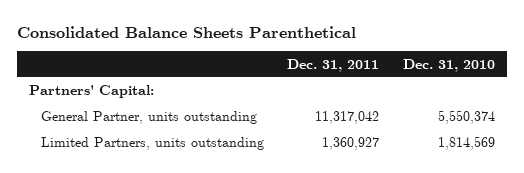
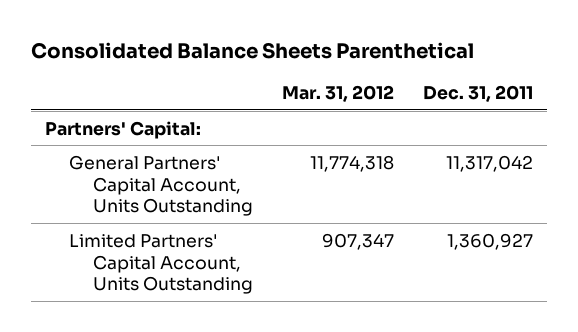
- | Dec. 31, 2011 | Dec. 31, 2010
+ | Mar. 31, 2012 | Dec. 31, 2011
- General Partner, units outstanding | 11,317,042 | 5,550,374
- Limited Partners, units outstanding | 1,360,927 | 1,814,569
+ General Partners' Capital Account, Units Outstanding | 11,774,318 | 11,317,042
+ Limited Partners' Capital Account, Units Outstanding | 907,347 | 1,360,927

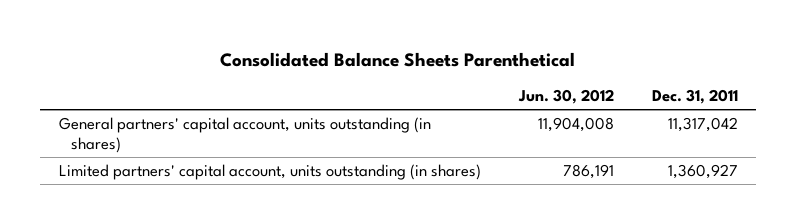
- | Mar. 31, 2012 | Dec. 31, 2011
+ | Jun. 30, 2012 | Dec. 31, 2011
- Partners' Capital:
- General Partners' Capital Account, Units Outstanding | 11,774,318 | 11,317,042
- Limited Partners' Capital Account, Units Outstanding | 907,347 | 1,360,927
+ General partners' capital account, units outstanding (in shares) | 11,904,008 | 11,317,042
+ Limited partners' capital account, units outstanding (in shares) | 786,191 | 1,360,927

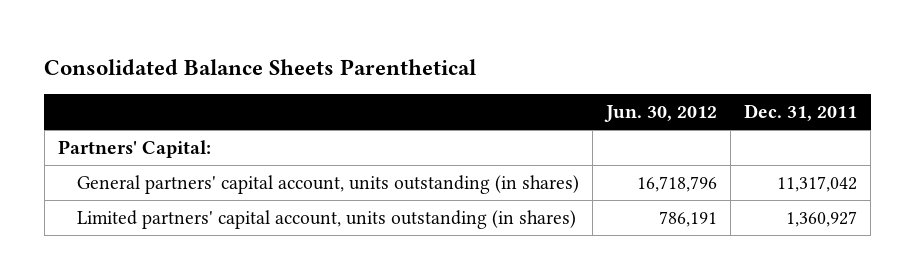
- General partners' capital account, units outstanding (in shares) | 11,904,008 | 11,317,042
+ Partners' Capital:
+ General partners' capital account, units outstanding (in shares) | 16,718,796 | 11,317,042

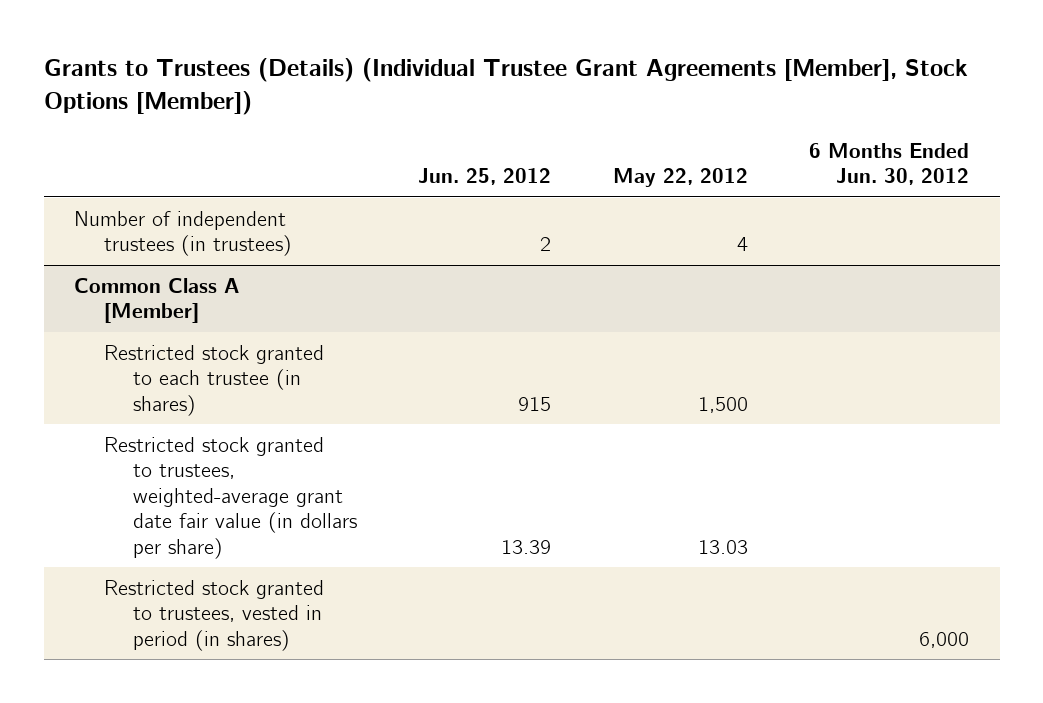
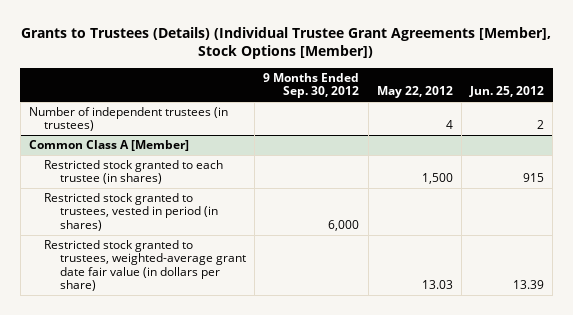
- | Jun. 25, 2012 | May 22, 2012 | 6 Months Ended Jun. 30, 2012
+ | 9 Months Ended Sep. 30, 2012 | May 22, 2012 | Jun. 25, 2012
@ Common Class A [Member]
moved down: Restricted stock granted to trustees, weighted-average grant date fair value (in dollars per share) | | 13.03 | 13.39

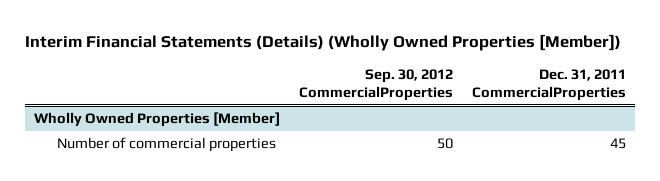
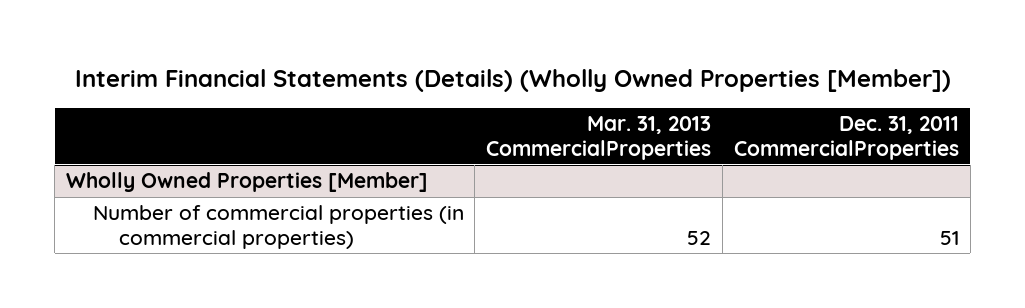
- | Sep. 30, 2012 CommercialProperties | Dec. 31, 2011 CommercialProperties
+ | Mar. 31, 2013 CommercialProperties | Dec. 31, 2011 CommercialProperties
@ Wholly Owned Properties [Member]
- Number of commercial properties | 50 | 45
+ Number of commercial properties (in commercial properties) | 52 | 51

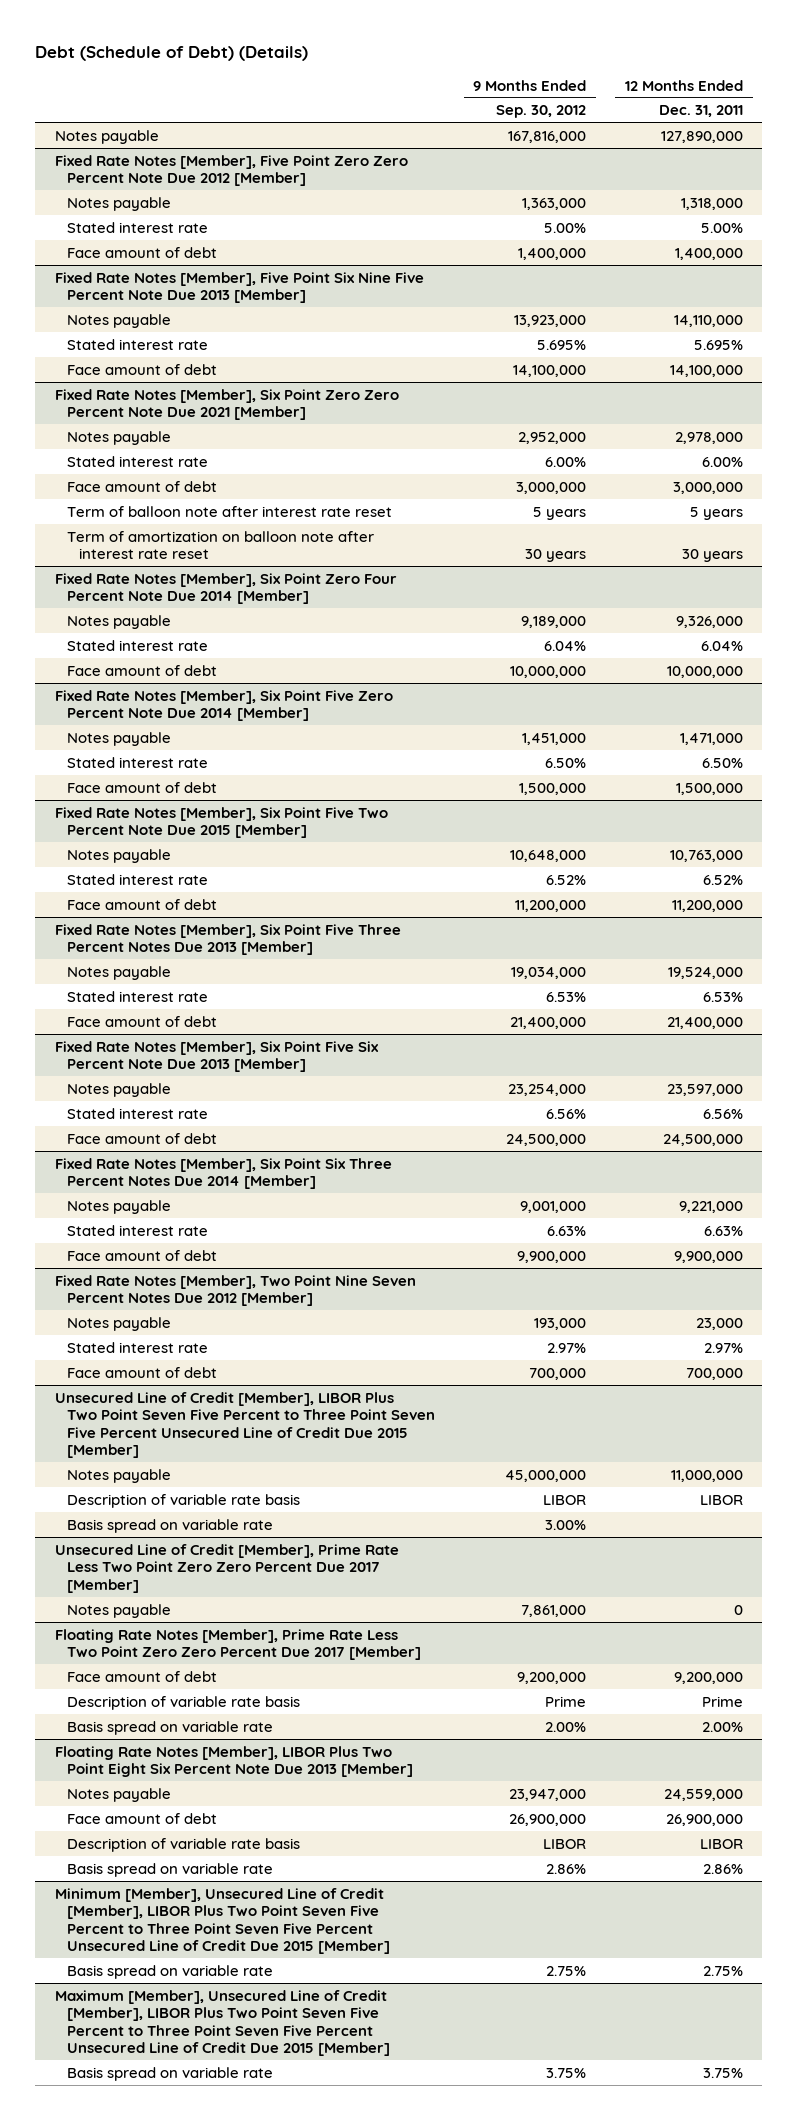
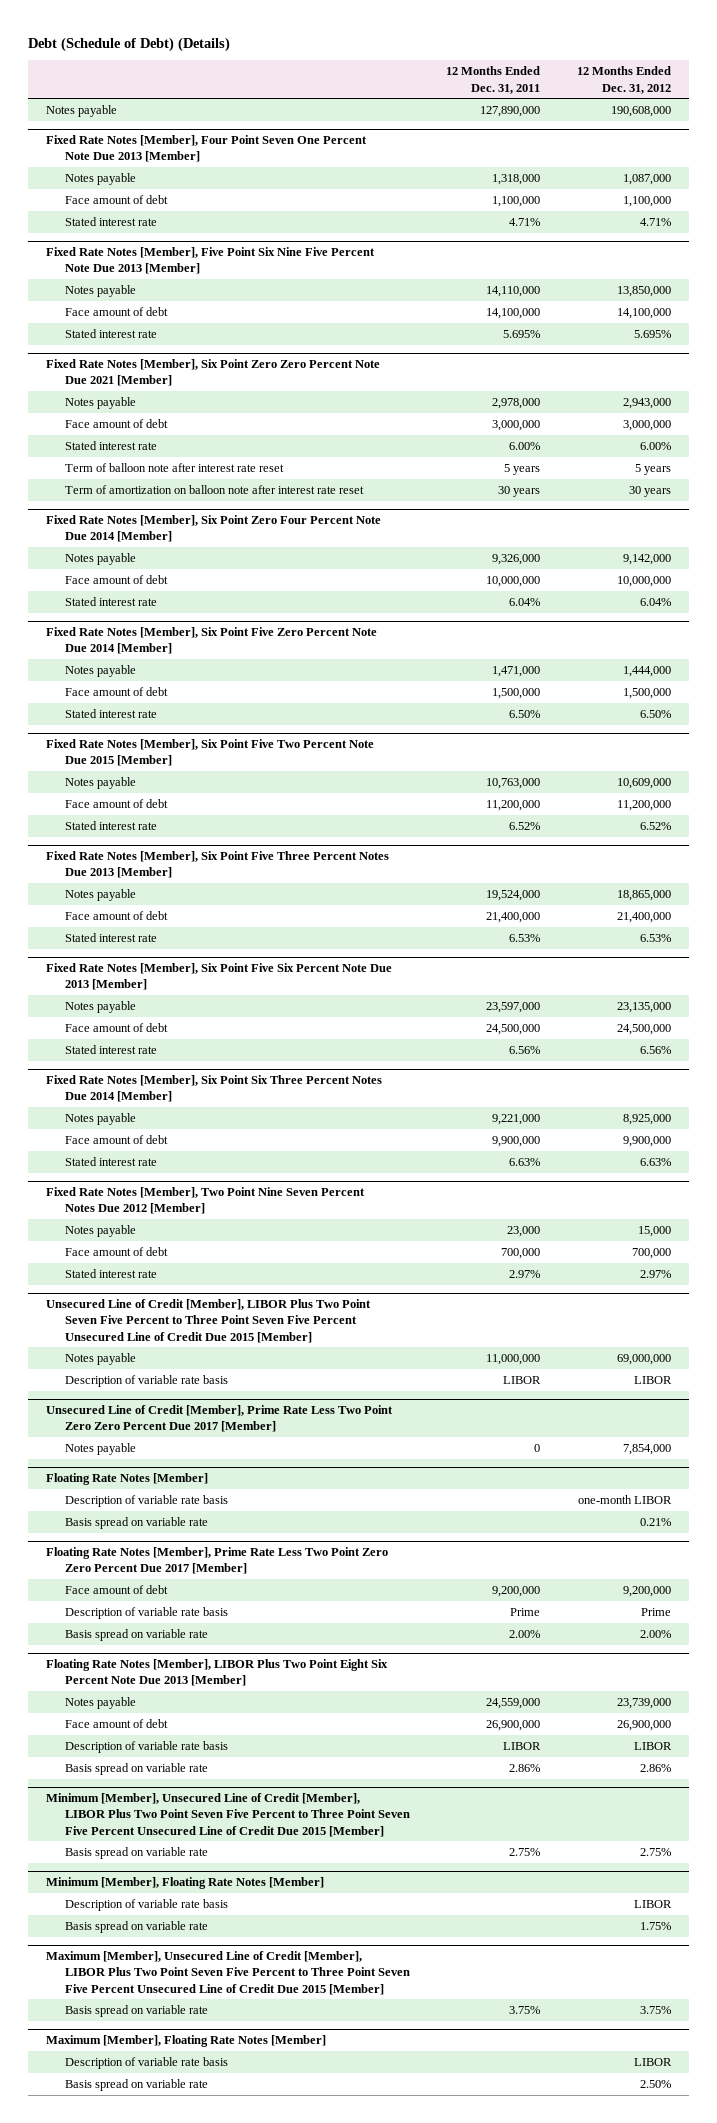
- | 9 Months Ended Sep. 30, 2012 | 12 Months Ended Dec. 31, 2011
+ | 12 Months Ended Dec. 31, 2011 | 12 Months Ended Dec. 31, 2012
- Fixed Rate Notes [Member], Five Point Zero Zero Percent Note Due 2012 [Member]
+ Fixed Rate Notes [Member], Four Point Seven One Percent Note Due 2013 [Member]
- Stated interest rate | 5.00% | 5.00%
- Face amount of debt | 1,400,000 | 1,400,000
+ Face amount of debt | 1,100,000 | 1,100,000
+ Stated interest rate | 4.71% | 4.71%
@ Fixed Rate Notes [Member], Five Point Six Nine Five Percent Note Due 2013 [Member]
moved down: Stated interest rate | 5.695% | 5.695%
@ Fixed Rate Notes [Member], Six Point Zero Zero Percent Note Due 2021 [Member]
moved down: Stated interest rate | 6.00% | 6.00%
@ Fixed Rate Notes [Member], Six Point Zero Four Percent Note Due 2014 [Member]
moved down: Stated interest rate | 6.04% | 6.04%
@ Fixed Rate Notes [Member], Six Point Five Zero Percent Note Due 2014 [Member]
moved down: Stated interest rate | 6.50% | 6.50%
@ Fixed Rate Notes [Member], Six Point Five Two Percent Note Due 2015 [Member]
moved down: Stated interest rate | 6.52% | 6.52%
@ Fixed Rate Notes [Member], Six Point Five Three Percent Notes Due 2013 [Member]
moved down: Stated interest rate | 6.53% | 6.53%
@ Fixed Rate Notes [Member], Six Point Five Six Percent Note Due 2013 [Member]
moved down: Stated interest rate | 6.56% | 6.56%
@ Fixed Rate Notes [Member], Six Point Six Three Percent Notes Due 2014 [Member]
moved down: Stated interest rate | 6.63% | 6.63%
@ Fixed Rate Notes [Member], Two Point Nine Seven Percent Notes Due 2012 [Member]
moved down: Stated interest rate | 2.97% | 2.97%
@ Unsecured Line of Credit [Member], LIBOR Plus Two Point Seven Five Percent to Three Point Seven Five Percent Unsecured Line of Credit Due 2015 [Member]
- Basis spread on variable rate | 3.00% |
+ Floating Rate Notes [Member]
+ Description of variable rate basis | | one-month LIBOR
+ Basis spread on variable rate | | 0.21%
+ Minimum [Member], Floating Rate Notes [Member]
+ Description of variable rate basis | | LIBOR
+ Basis spread on variable rate | | 1.75%
+ Maximum [Member], Floating Rate Notes [Member]
+ Description of variable rate basis | | LIBOR
+ Basis spread on variable rate | | 2.50%

